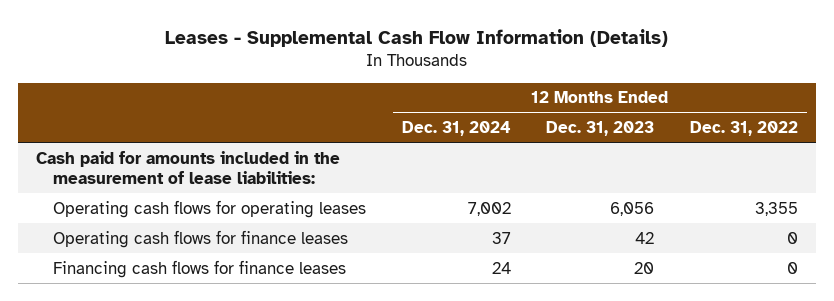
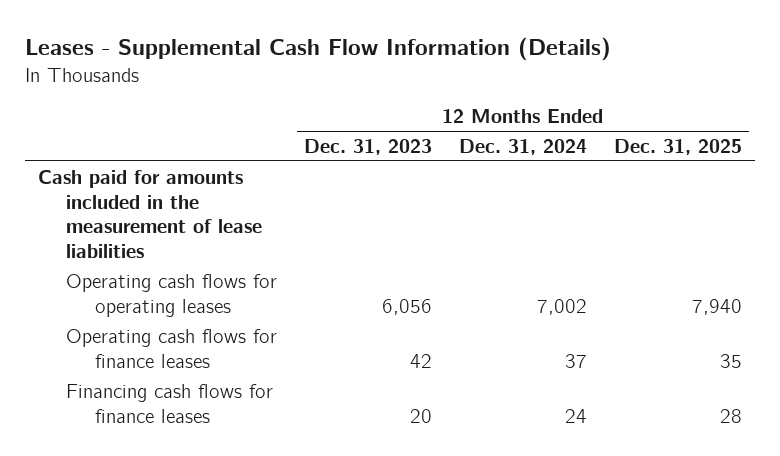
- | 12 Months Ended Dec. 31, 2024 | 12 Months Ended Dec. 31, 2023 | 12 Months Ended Dec. 31, 2022
+ | 12 Months Ended Dec. 31, 2023 | 12 Months Ended Dec. 31, 2024 | 12 Months Ended Dec. 31, 2025
- Cash paid for amounts included in the measurement of lease liabilities:
+ Cash paid for amounts included in the measurement of lease liabilities

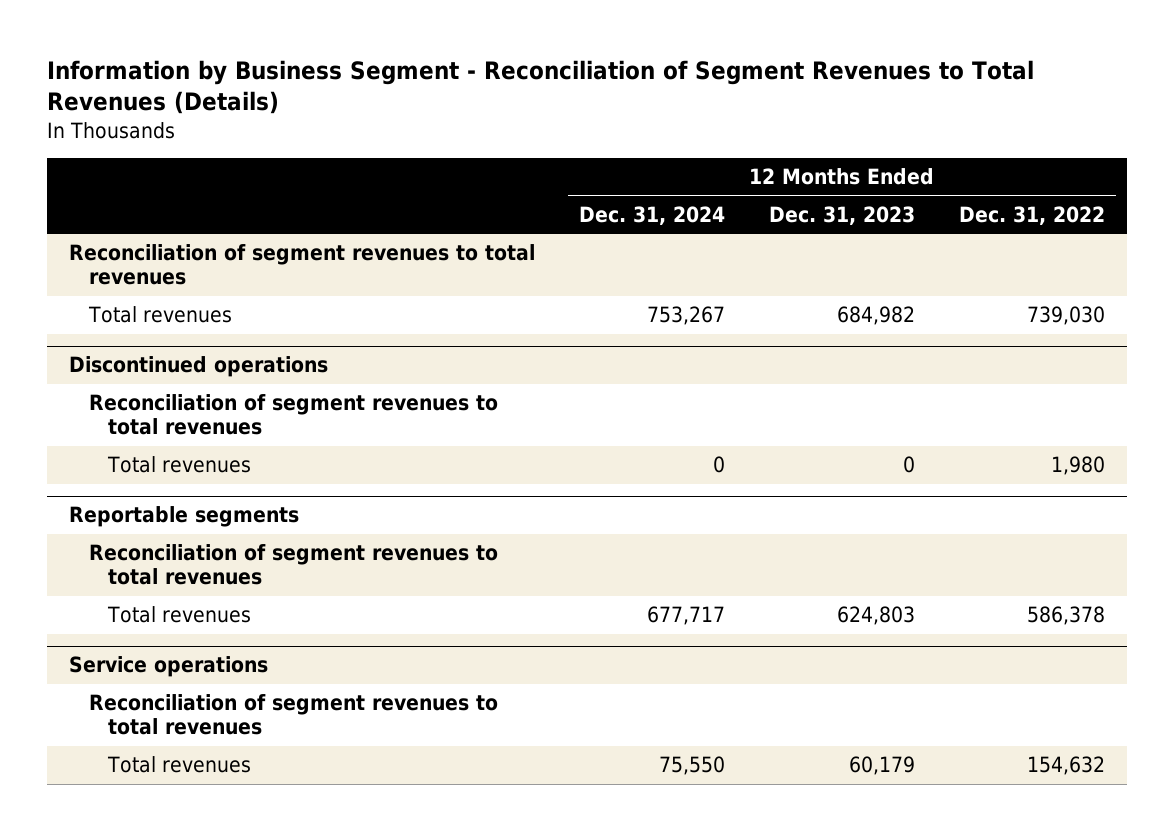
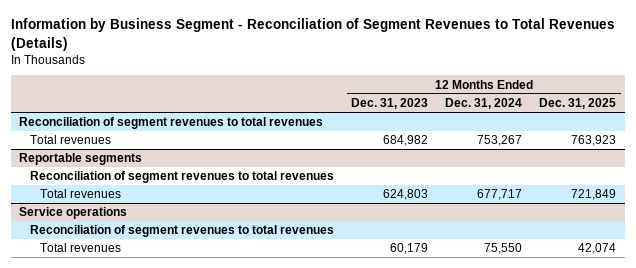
- | 12 Months Ended Dec. 31, 2024 | 12 Months Ended Dec. 31, 2023 | 12 Months Ended Dec. 31, 2022
+ | 12 Months Ended Dec. 31, 2023 | 12 Months Ended Dec. 31, 2024 | 12 Months Ended Dec. 31, 2025
- Discontinued operations
- Reconciliation of segment revenues to total revenues
- Total revenues | 0 | 0 | 1,980

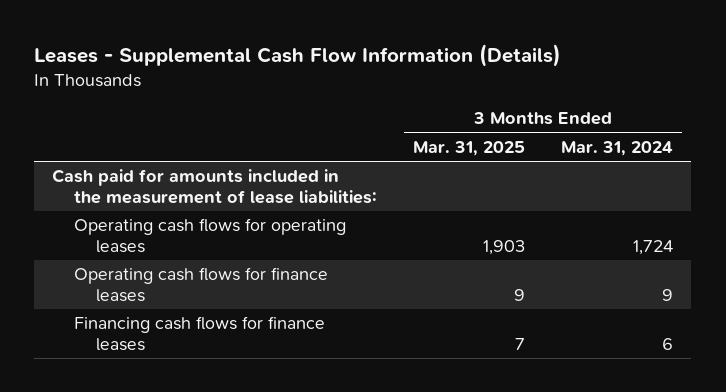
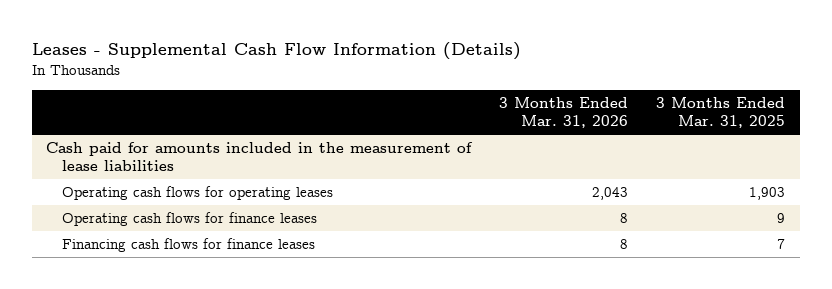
- | 3 Months Ended Mar. 31, 2025 | 3 Months Ended Mar. 31, 2024
+ | 3 Months Ended Mar. 31, 2026 | 3 Months Ended Mar. 31, 2025
- Cash paid for amounts included in the measurement of lease liabilities:
+ Cash paid for amounts included in the measurement of lease liabilities

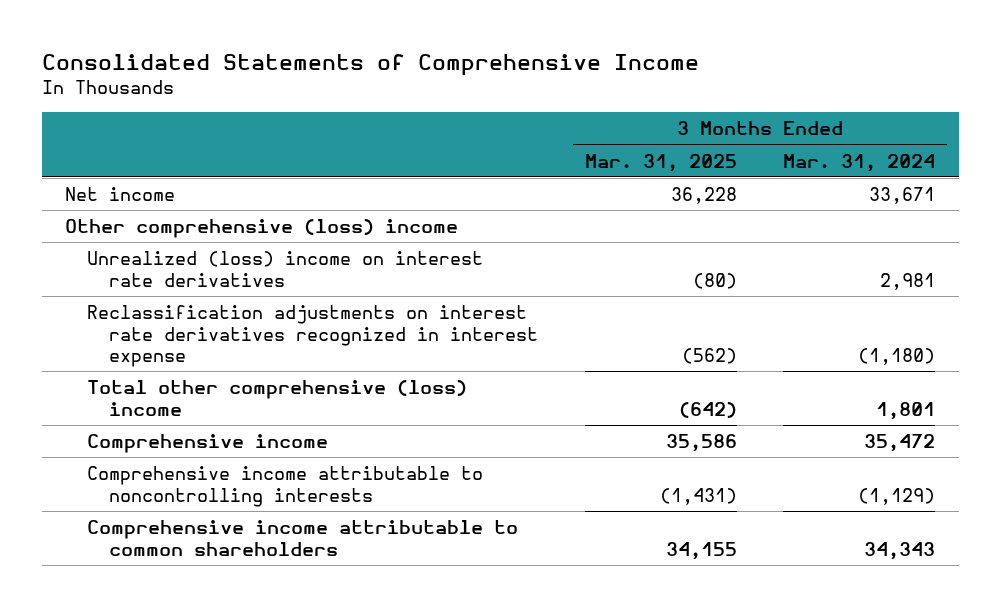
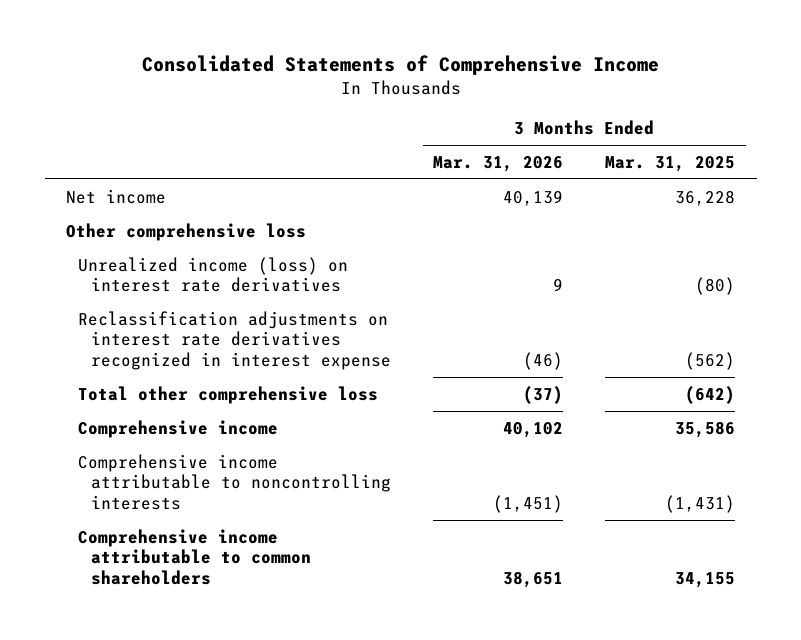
- | 3 Months Ended Mar. 31, 2025 | 3 Months Ended Mar. 31, 2024
+ | 3 Months Ended Mar. 31, 2026 | 3 Months Ended Mar. 31, 2025
- Other comprehensive (loss) income
- Unrealized (loss) income on interest rate derivatives | (80) | 2,981
+ Other comprehensive loss
+ Unrealized income (loss) on interest rate derivatives | 9 | (80)
- Total other comprehensive (loss) income | (642) | 1,801
+ Total other comprehensive loss | (37) | (642)

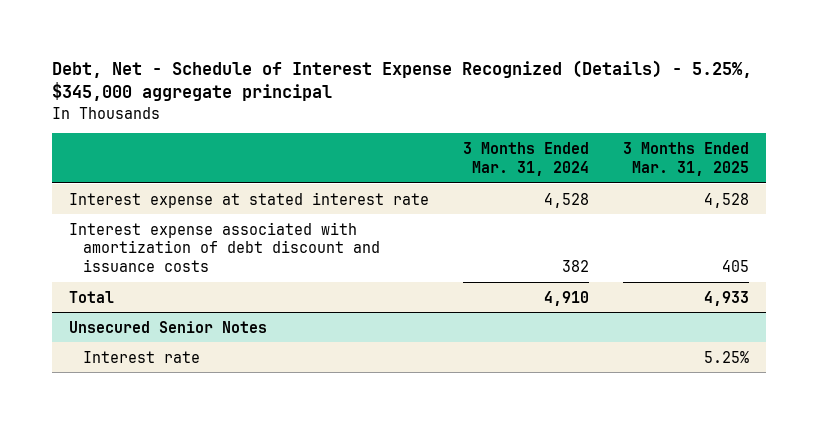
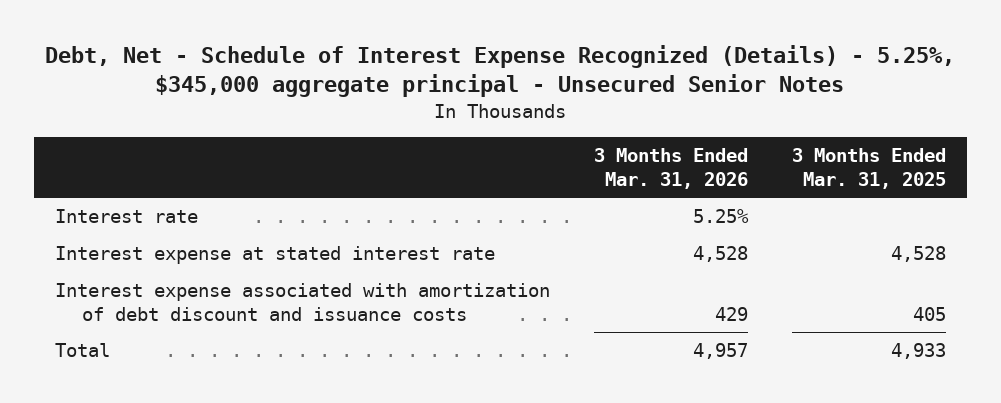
- Debt, Net - Schedule of Interest Expense Recognized (Details) - 5.25%, $345,000 aggregate principal
+ Debt, Net - Schedule of Interest Expense Recognized (Details) - 5.25%, $345,000 aggregate principal - Unsecured Senior Notes
- | 3 Months Ended Mar. 31, 2024 | 3 Months Ended Mar. 31, 2025
+ | 3 Months Ended Mar. 31, 2026 | 3 Months Ended Mar. 31, 2025
+ Interest rate | 5.25% |
- Unsecured Senior Notes
- Interest rate | | 5.25%

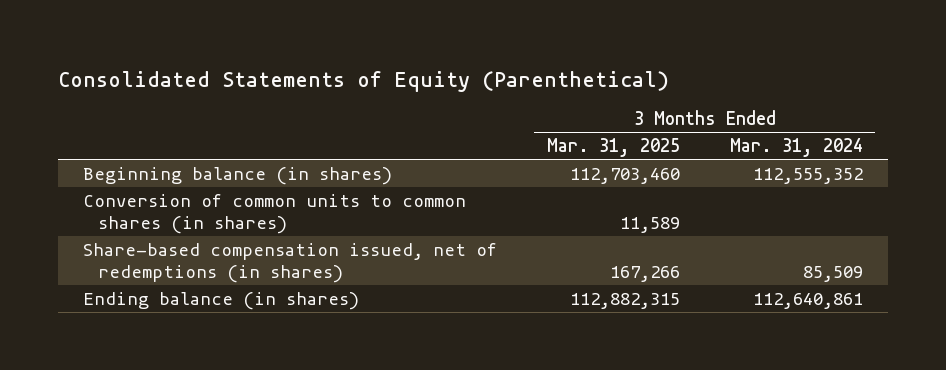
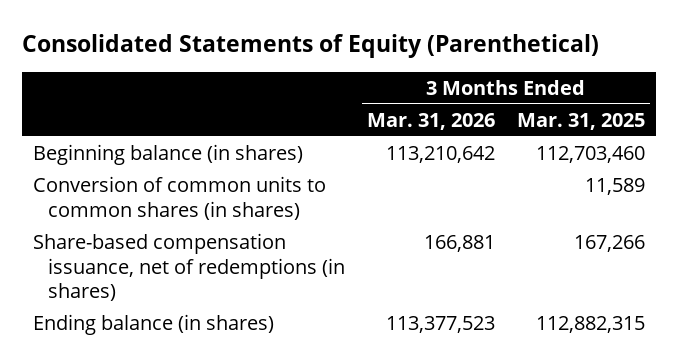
- | 3 Months Ended Mar. 31, 2025 | 3 Months Ended Mar. 31, 2024
+ | 3 Months Ended Mar. 31, 2026 | 3 Months Ended Mar. 31, 2025
- Share-based compensation issued, net of redemptions (in shares) | 167,266 | 85,509
+ Share-based compensation issuance, net of redemptions (in shares) | 166,881 | 167,266

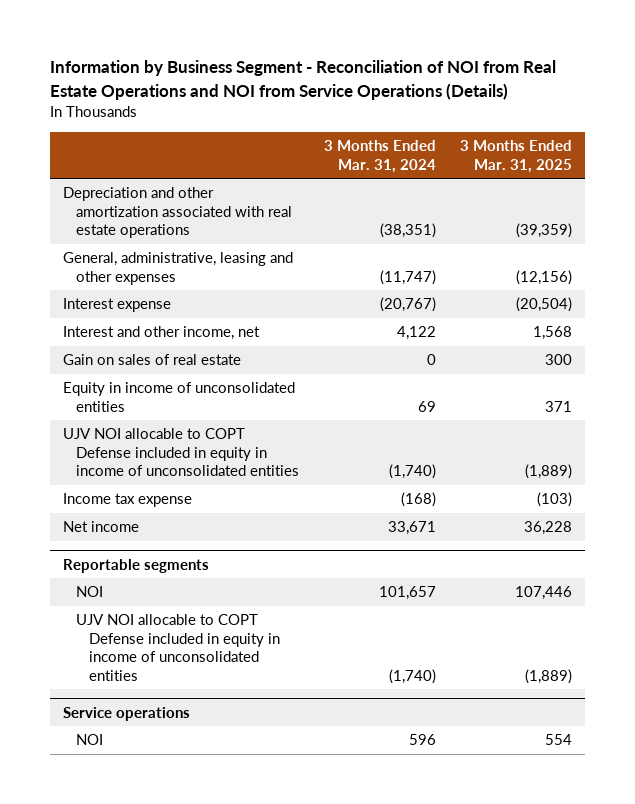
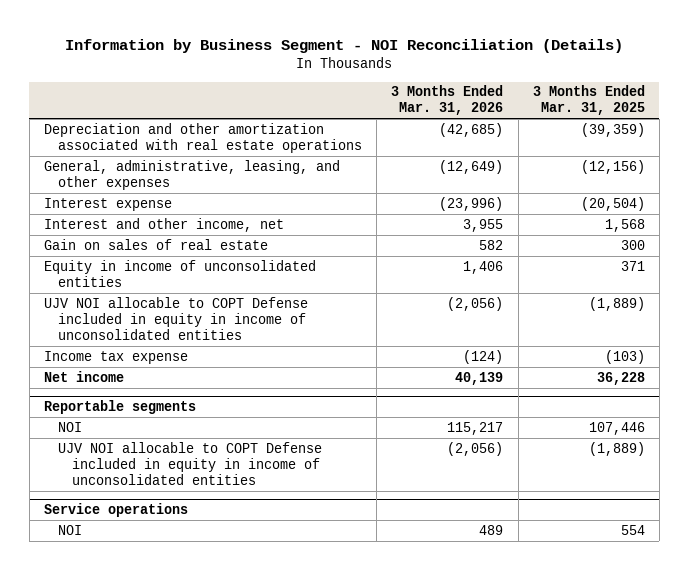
- Information by Business Segment - Reconciliation of NOI from Real Estate Operations and NOI from Service Operations (Details)
+ Information by Business Segment - NOI Reconciliation (Details)
- | 3 Months Ended Mar. 31, 2024 | 3 Months Ended Mar. 31, 2025
+ | 3 Months Ended Mar. 31, 2026 | 3 Months Ended Mar. 31, 2025
- General, administrative, leasing and other expenses | (11,747) | (12,156)
+ General, administrative, leasing, and other expenses | (12,649) | (12,156)

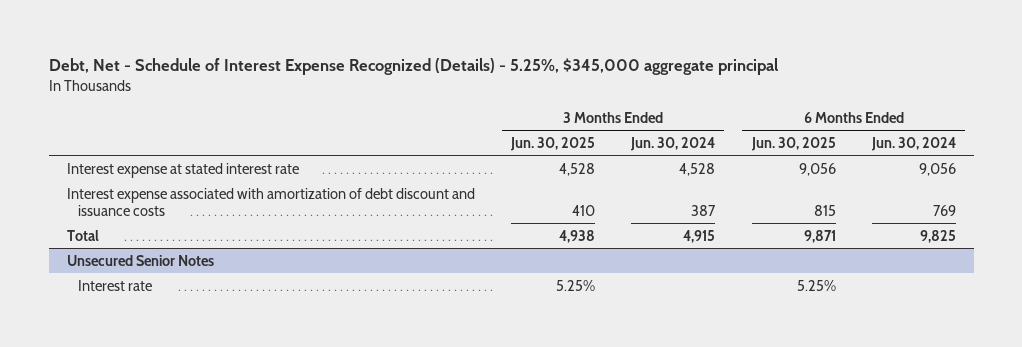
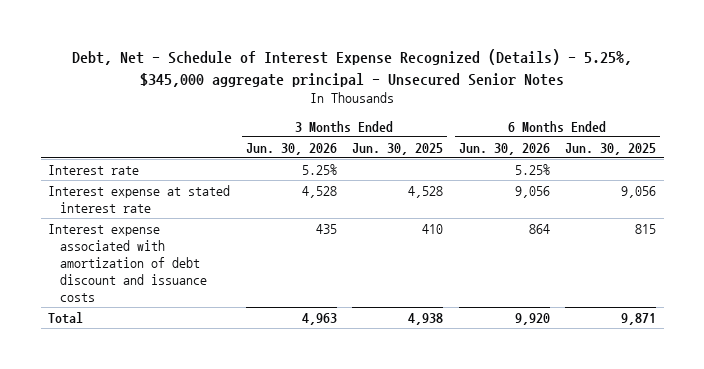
- Debt, Net - Schedule of Interest Expense Recognized (Details) - 5.25%, $345,000 aggregate principal
+ Debt, Net - Schedule of Interest Expense Recognized (Details) - 5.25%, $345,000 aggregate principal - Unsecured Senior Notes
- | 3 Months Ended Jun. 30, 2025 | 3 Months Ended Jun. 30, 2024 | 6 Months Ended Jun. 30, 2025 | 6 Months Ended Jun. 30, 2024
+ | 3 Months Ended Jun. 30, 2026 | 3 Months Ended Jun. 30, 2025 | 6 Months Ended Jun. 30, 2026 | 6 Months Ended Jun. 30, 2025
+ Interest rate | 5.25% | | 5.25% |
- Unsecured Senior Notes
- Interest rate | 5.25% | | 5.25% |

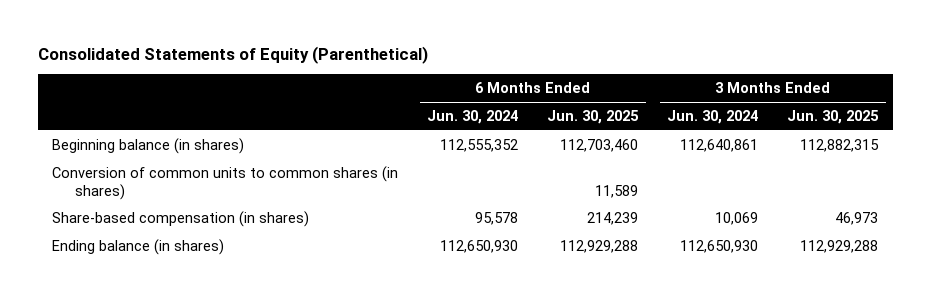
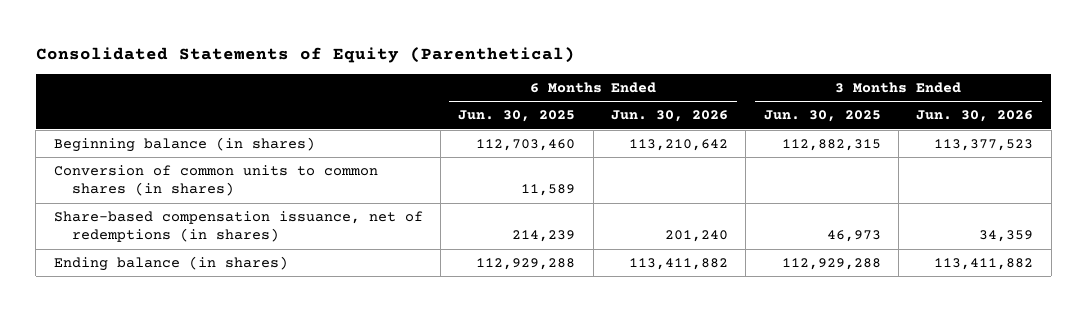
- | 6 Months Ended Jun. 30, 2024 | 6 Months Ended Jun. 30, 2025 | 3 Months Ended Jun. 30, 2024 | 3 Months Ended Jun. 30, 2025
+ | 6 Months Ended Jun. 30, 2025 | 6 Months Ended Jun. 30, 2026 | 3 Months Ended Jun. 30, 2025 | 3 Months Ended Jun. 30, 2026
- Share-based compensation (in shares) | 95,578 | 214,239 | 10,069 | 46,973
+ Share-based compensation issuance, net of redemptions (in shares) | 214,239 | 201,240 | 46,973 | 34,359

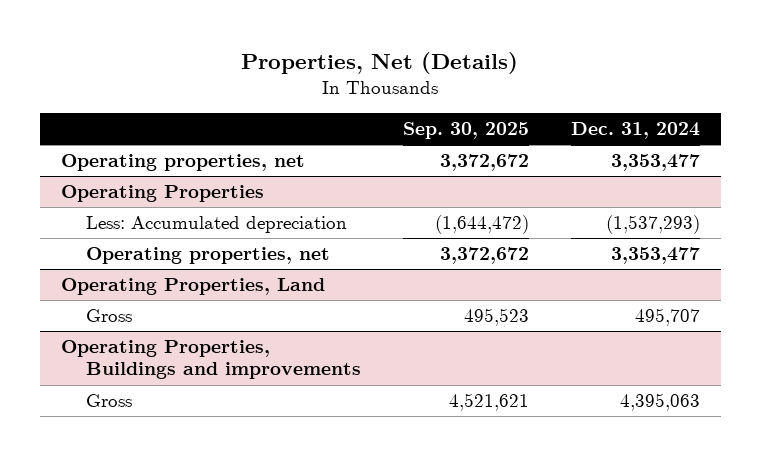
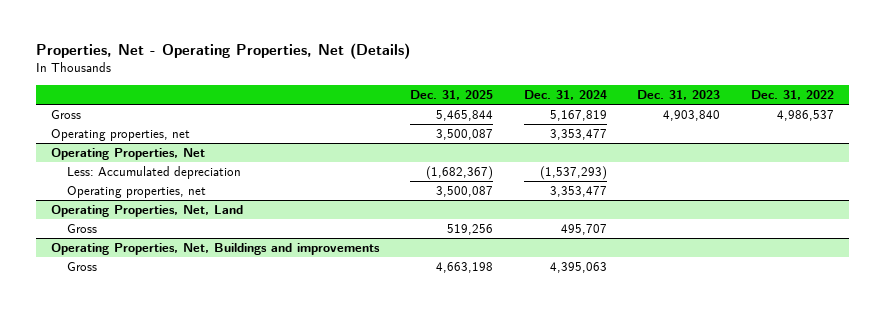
- Properties, Net (Details)
+ Properties, Net - Operating Properties, Net (Details)
- | Sep. 30, 2025 | Dec. 31, 2024
+ | Dec. 31, 2025 | Dec. 31, 2024 | Dec. 31, 2023 | Dec. 31, 2022
+ Gross | 5,465,844 | 5,167,819 | 4,903,840 | 4,986,537
- Operating Properties
+ Operating Properties, Net
- Operating Properties, Land
+ Operating Properties, Net, Land
- Operating Properties, Buildings and improvements
+ Operating Properties, Net, Buildings and improvements

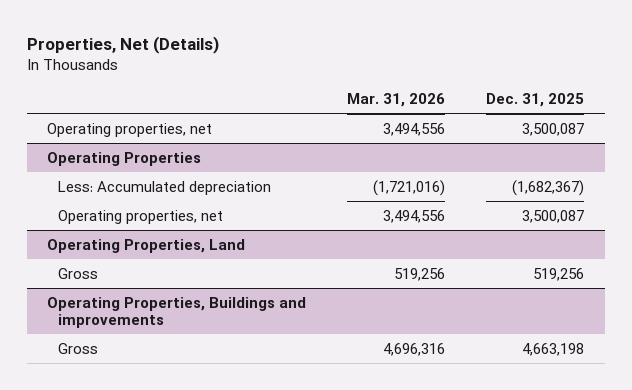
- Properties, Net - Operating Properties, Net (Details)
+ Properties, Net (Details)
- | Dec. 31, 2025 | Dec. 31, 2024 | Dec. 31, 2023 | Dec. 31, 2022
+ | Mar. 31, 2026 | Dec. 31, 2025
- Gross | 5,465,844 | 5,167,819 | 4,903,840 | 4,986,537
- Operating Properties, Net
+ Operating Properties
- Operating Properties, Net, Land
+ Operating Properties, Land
- Operating Properties, Net, Buildings and improvements
+ Operating Properties, Buildings and improvements

